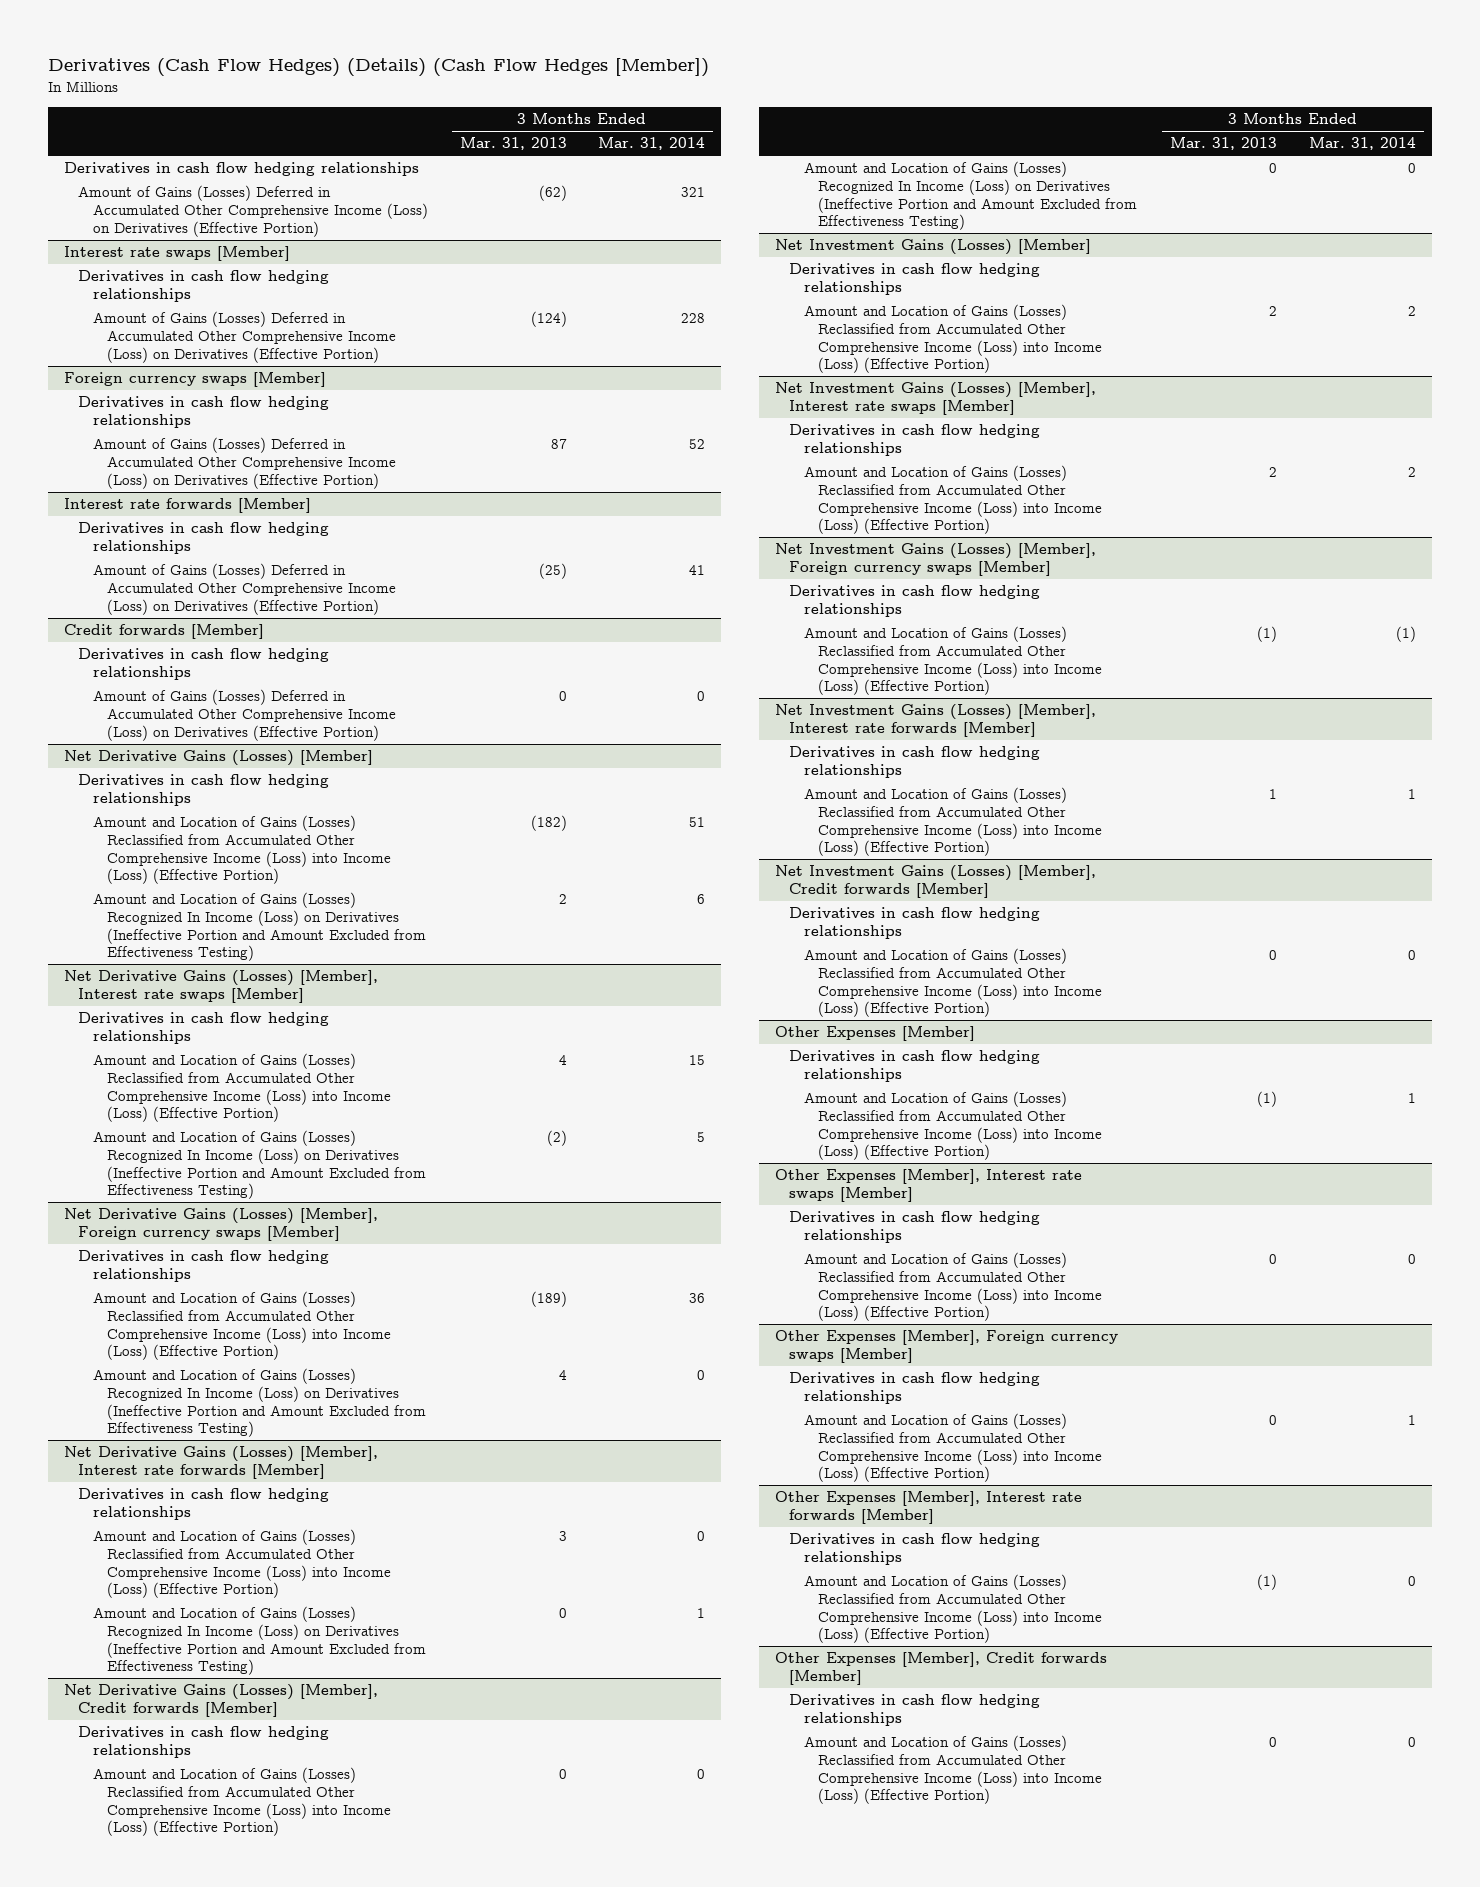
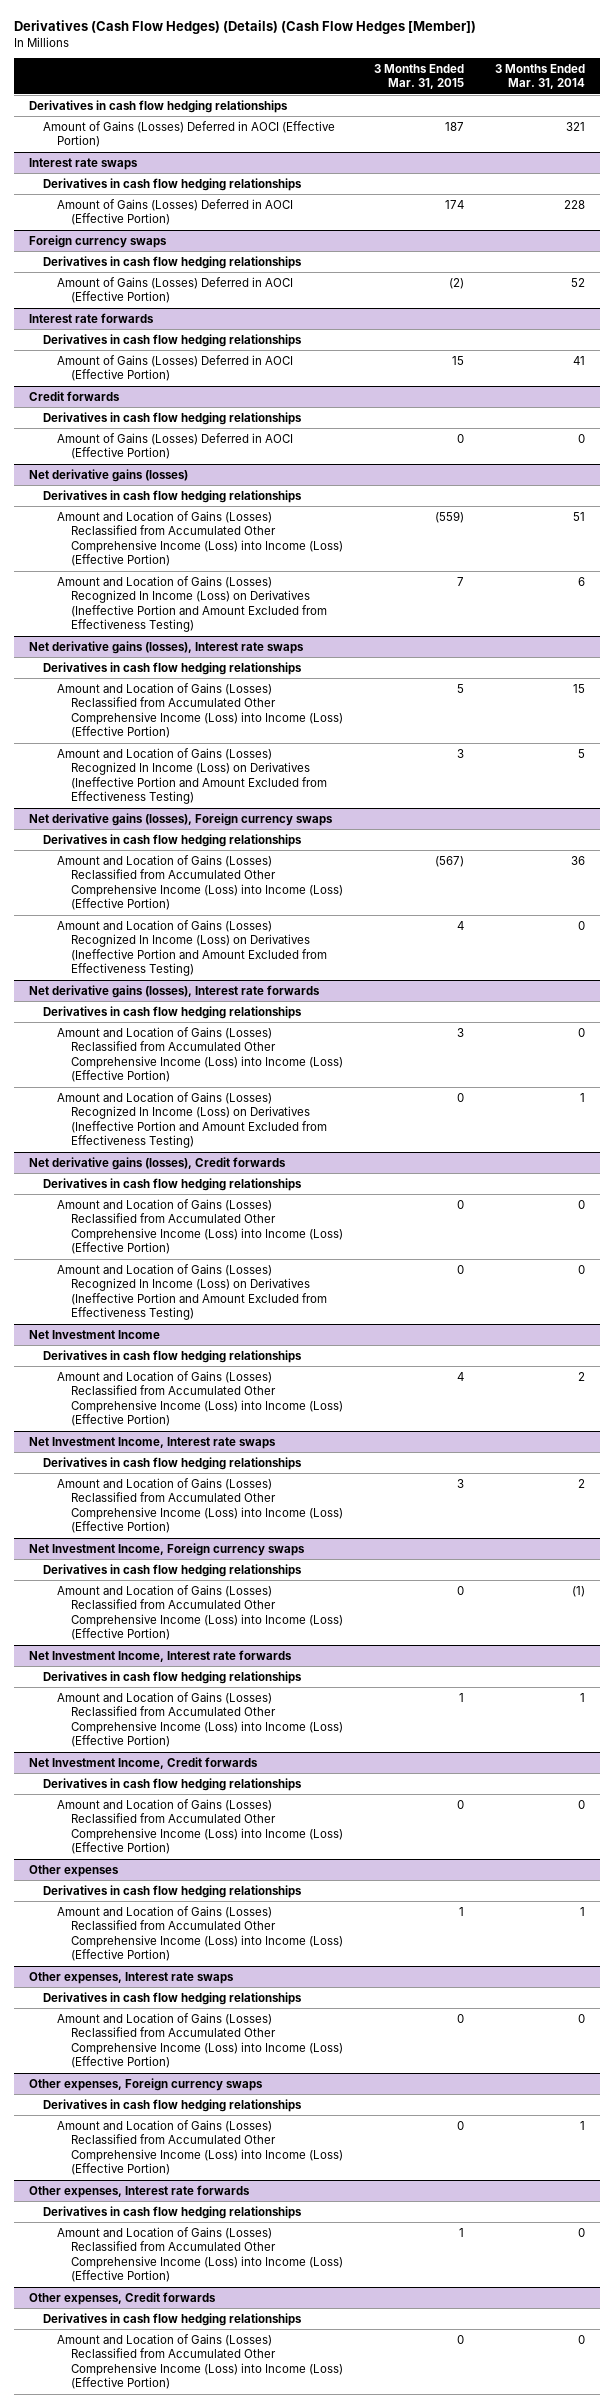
- | 3 Months Ended Mar. 31, 2013 | 3 Months Ended Mar. 31, 2014
+ | 3 Months Ended Mar. 31, 2015 | 3 Months Ended Mar. 31, 2014
- Amount of Gains (Losses) Deferred in Accumulated Other Comprehensive Income (Loss) on Derivatives (Effective Portion) | (62) | 321
- Interest rate swaps [Member]
+ Amount of Gains (Losses) Deferred in AOCI (Effective Portion) | 187 | 321
+ Interest rate swaps
- Amount of Gains (Losses) Deferred in Accumulated Other Comprehensive Income (Loss) on Derivatives (Effective Portion) | (124) | 228
- Foreign currency swaps [Member]
+ Amount of Gains (Losses) Deferred in AOCI (Effective Portion) | 174 | 228
+ Foreign currency swaps
- Amount of Gains (Losses) Deferred in Accumulated Other Comprehensive Income (Loss) on Derivatives (Effective Portion) | 87 | 52
- Interest rate forwards [Member]
+ Amount of Gains (Losses) Deferred in AOCI (Effective Portion) | (2) | 52
+ Interest rate forwards
- Amount of Gains (Losses) Deferred in Accumulated Other Comprehensive Income (Loss) on Derivatives (Effective Portion) | (25) | 41
- Credit forwards [Member]
+ Amount of Gains (Losses) Deferred in AOCI (Effective Portion) | 15 | 41
+ Credit forwards
- Amount of Gains (Losses) Deferred in Accumulated Other Comprehensive Income (Loss) on Derivatives (Effective Portion) | 0 | 0
- Net Derivative Gains (Losses) [Member]
+ Amount of Gains (Losses) Deferred in AOCI (Effective Portion) | 0 | 0
+ Net derivative gains (losses)
- Net Derivative Gains (Losses) [Member], Interest rate swaps [Member]
+ Net derivative gains (losses), Interest rate swaps
- Net Derivative Gains (Losses) [Member], Foreign currency swaps [Member]
+ Net derivative gains (losses), Foreign currency swaps
- Net Derivative Gains (Losses) [Member], Interest rate forwards [Member]
+ Net derivative gains (losses), Interest rate forwards
- Net Derivative Gains (Losses) [Member], Credit forwards [Member]
+ Net derivative gains (losses), Credit forwards
- Net Investment Gains (Losses) [Member]
+ Net Investment Income
- Net Investment Gains (Losses) [Member], Interest rate swaps [Member]
+ Net Investment Income, Interest rate swaps
- Net Investment Gains (Losses) [Member], Foreign currency swaps [Member]
+ Net Investment Income, Foreign currency swaps
- Net Investment Gains (Losses) [Member], Interest rate forwards [Member]
+ Net Investment Income, Interest rate forwards
- Net Investment Gains (Losses) [Member], Credit forwards [Member]
+ Net Investment Income, Credit forwards
- Other Expenses [Member]
+ Other expenses
- Other Expenses [Member], Interest rate swaps [Member]
+ Other expenses, Interest rate swaps
- Other Expenses [Member], Foreign currency swaps [Member]
+ Other expenses, Foreign currency swaps
- Other Expenses [Member], Interest rate forwards [Member]
+ Other expenses, Interest rate forwards
- Other Expenses [Member], Credit forwards [Member]
+ Other expenses, Credit forwards

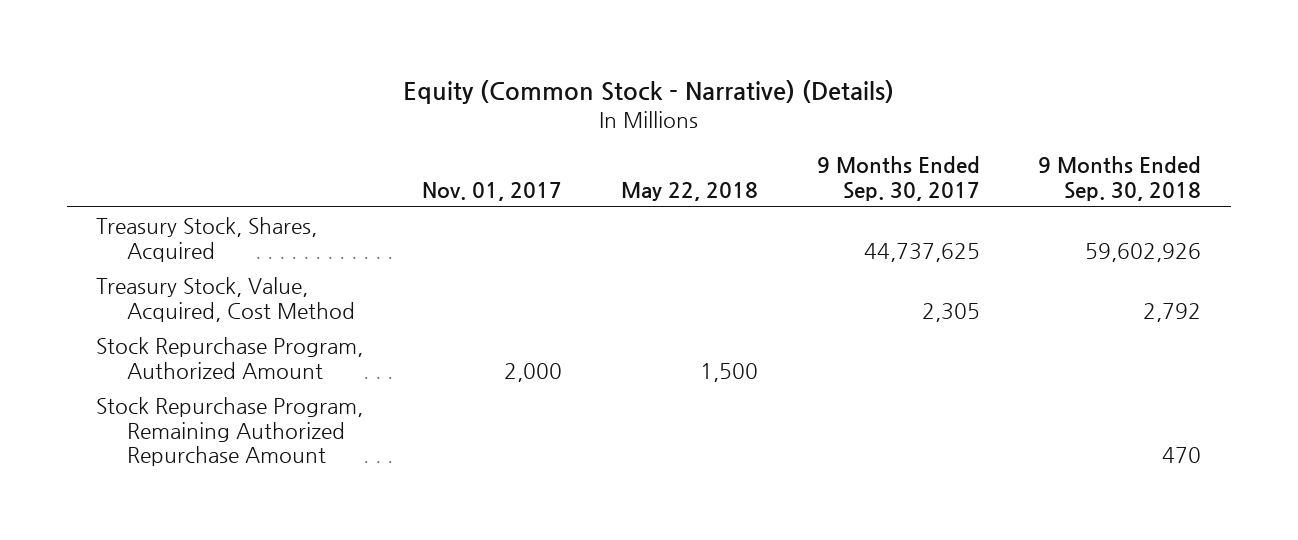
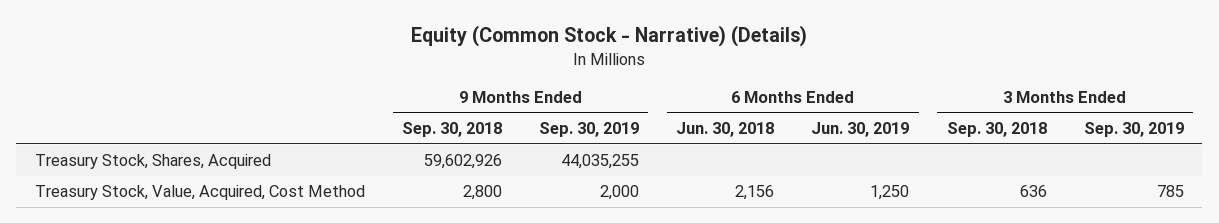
- | Nov. 01, 2017 | May 22, 2018 | 9 Months Ended Sep. 30, 2017 | 9 Months Ended Sep. 30, 2018
+ | 9 Months Ended Sep. 30, 2018 | 9 Months Ended Sep. 30, 2019 | 6 Months Ended Jun. 30, 2018 | 6 Months Ended Jun. 30, 2019 | 3 Months Ended Sep. 30, 2018 | 3 Months Ended Sep. 30, 2019
- Treasury Stock, Value, Acquired, Cost Method | | | 2,305 | 2,792
- Stock Repurchase Program, Authorized Amount | 2,000 | 1,500 | |
- Stock Repurchase Program, Remaining Authorized Repurchase Amount | | | | 470
+ Treasury Stock, Value, Acquired, Cost Method | 2,800 | 2,000 | 2,156 | 1,250 | 636 | 785

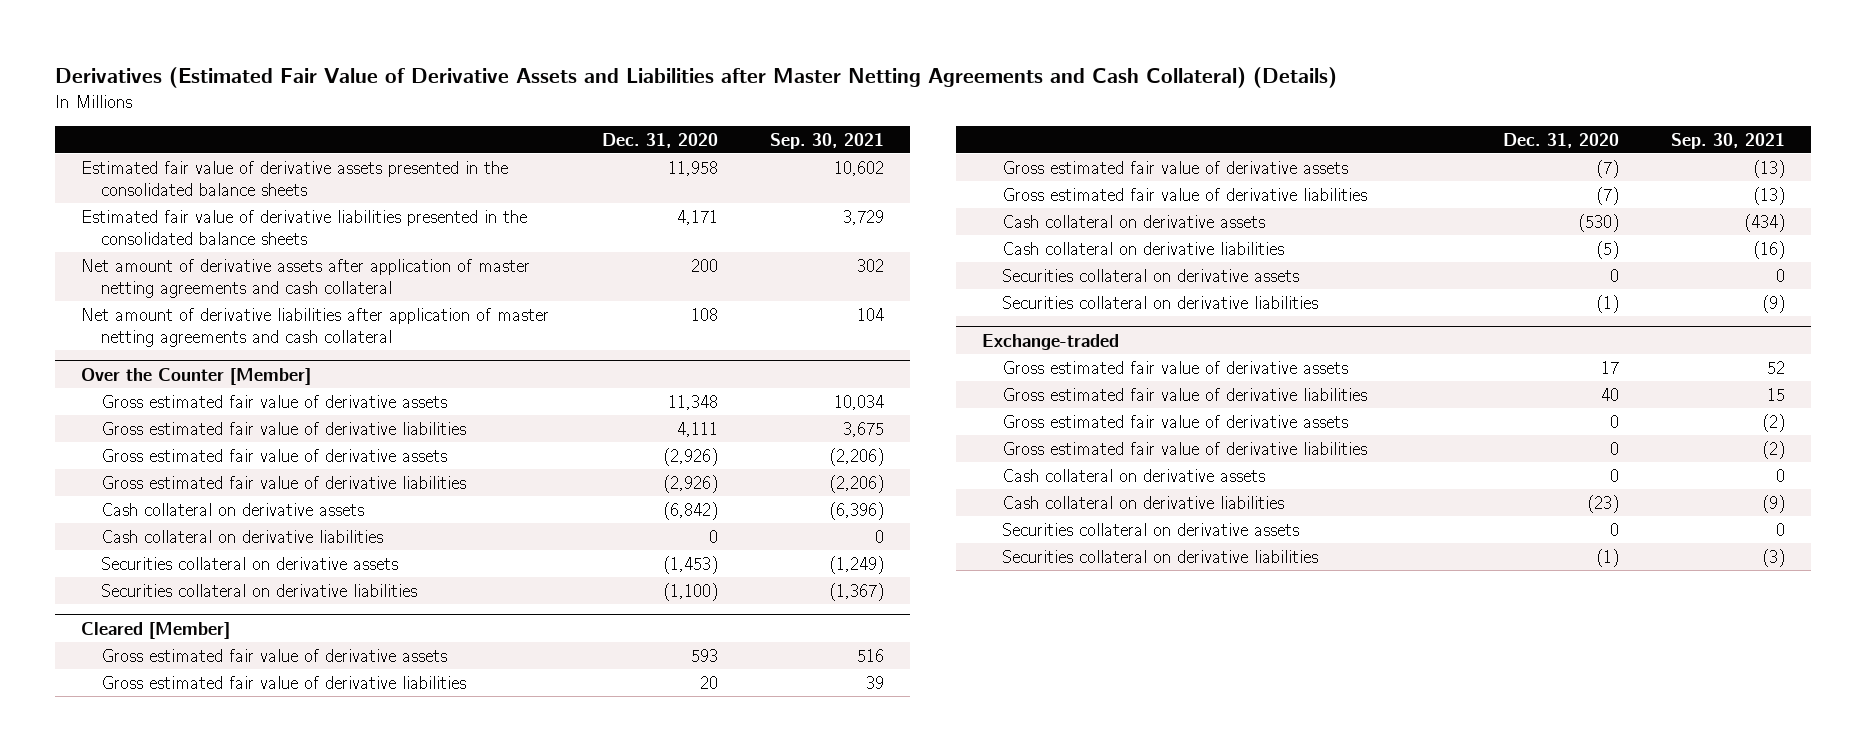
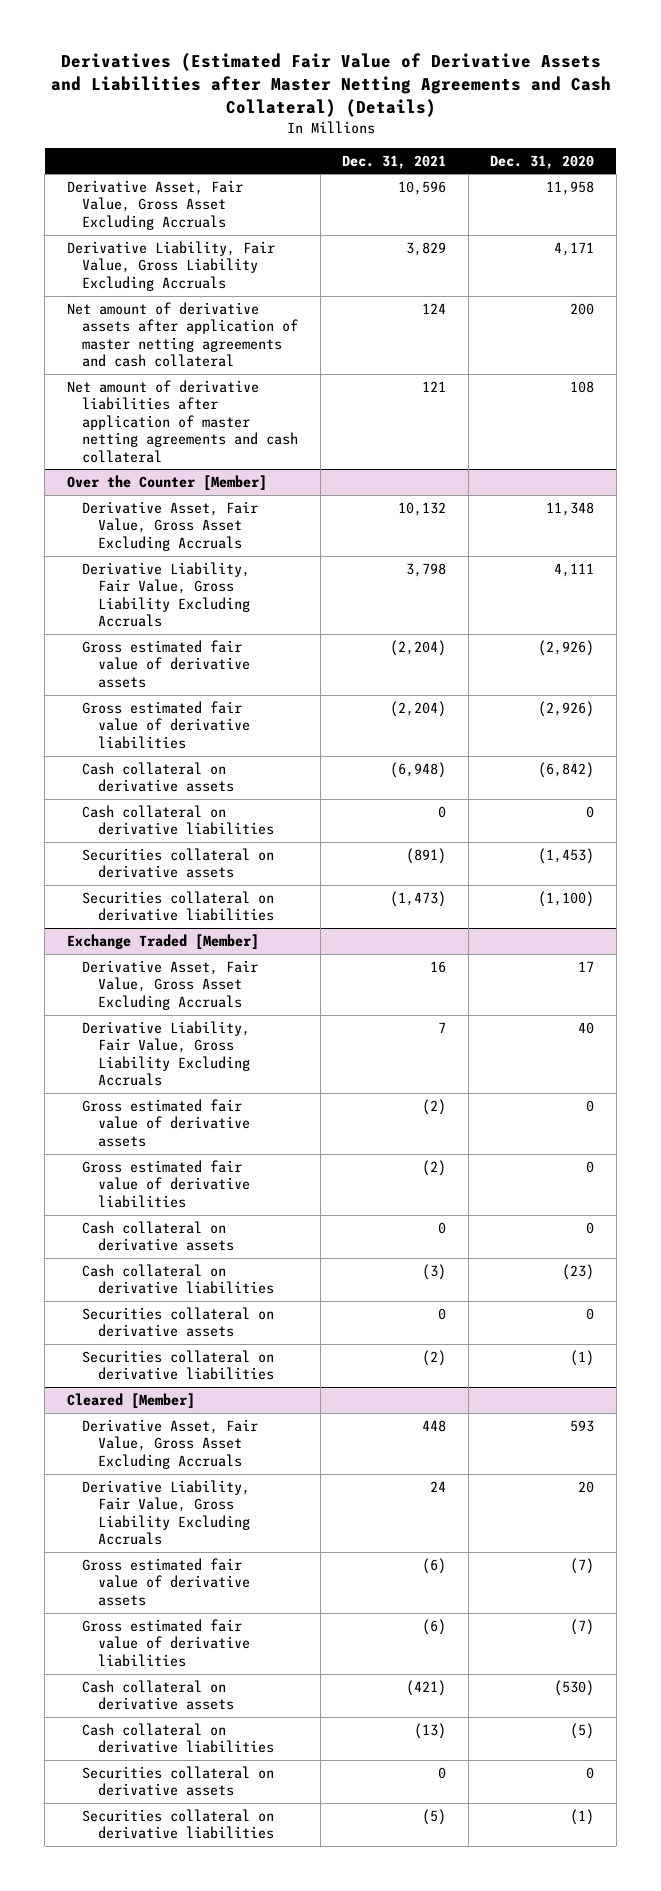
- | Dec. 31, 2020 | Sep. 30, 2021
+ | Dec. 31, 2021 | Dec. 31, 2020
- Estimated fair value of derivative assets presented in the consolidated balance sheets | 11,958 | 10,602
- Estimated fair value of derivative liabilities presented in the consolidated balance sheets | 4,171 | 3,729
+ Derivative Asset, Fair Value, Gross Asset Excluding Accruals | 10,596 | 11,958
+ Derivative Liability, Fair Value, Gross Liability Excluding Accruals | 3,829 | 4,171
@ Over the Counter [Member]
- Gross estimated fair value of derivative assets | 11,348 | 10,034
- Gross estimated fair value of derivative liabilities | 4,111 | 3,675
+ Derivative Asset, Fair Value, Gross Asset Excluding Accruals | 10,132 | 11,348
+ Derivative Liability, Fair Value, Gross Liability Excluding Accruals | 3,798 | 4,111
+ Exchange Traded [Member]
+ Derivative Asset, Fair Value, Gross Asset Excluding Accruals | 16 | 17
+ Derivative Liability, Fair Value, Gross Liability Excluding Accruals | 7 | 40
+ Gross estimated fair value of derivative assets | (2) | 0
+ Gross estimated fair value of derivative liabilities | (2) | 0
+ Cash collateral on derivative assets | 0 | 0
+ Cash collateral on derivative liabilities | (3) | (23)
+ Securities collateral on derivative assets | 0 | 0
+ Securities collateral on derivative liabilities | (2) | (1)
@ Cleared [Member]
- Gross estimated fair value of derivative assets | 593 | 516
- Gross estimated fair value of derivative liabilities | 20 | 39
+ Derivative Asset, Fair Value, Gross Asset Excluding Accruals | 448 | 593
+ Derivative Liability, Fair Value, Gross Liability Excluding Accruals | 24 | 20
- Exchange-traded
- Gross estimated fair value of derivative assets | 17 | 52
- Gross estimated fair value of derivative liabilities | 40 | 15
- Gross estimated fair value of derivative assets | 0 | (2)
- Gross estimated fair value of derivative liabilities | 0 | (2)
- Cash collateral on derivative assets | 0 | 0
- Cash collateral on derivative liabilities | (23) | (9)
- Securities collateral on derivative assets | 0 | 0
- Securities collateral on derivative liabilities | (1) | (3)

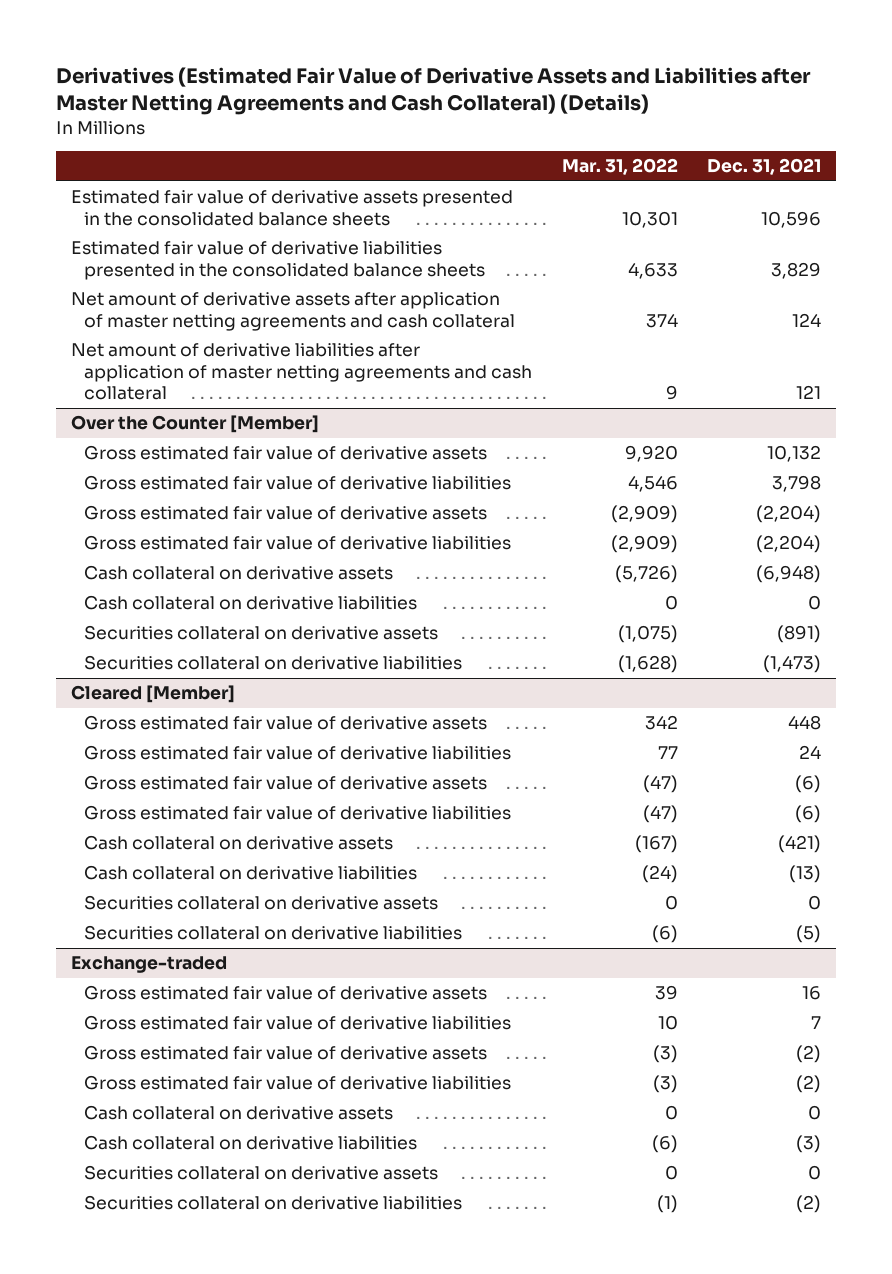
- | Dec. 31, 2021 | Dec. 31, 2020
+ | Mar. 31, 2022 | Dec. 31, 2021
- Derivative Asset, Fair Value, Gross Asset Excluding Accruals | 10,596 | 11,958
- Derivative Liability, Fair Value, Gross Liability Excluding Accruals | 3,829 | 4,171
+ Estimated fair value of derivative assets presented in the consolidated balance sheets | 10,301 | 10,596
+ Estimated fair value of derivative liabilities presented in the consolidated balance sheets | 4,633 | 3,829
@ Over the Counter [Member]
- Derivative Asset, Fair Value, Gross Asset Excluding Accruals | 10,132 | 11,348
- Derivative Liability, Fair Value, Gross Liability Excluding Accruals | 3,798 | 4,111
+ Gross estimated fair value of derivative assets | 9,920 | 10,132
+ Gross estimated fair value of derivative liabilities | 4,546 | 3,798
- Exchange Traded [Member]
- Derivative Asset, Fair Value, Gross Asset Excluding Accruals | 16 | 17
- Derivative Liability, Fair Value, Gross Liability Excluding Accruals | 7 | 40
- Gross estimated fair value of derivative assets | (2) | 0
- Gross estimated fair value of derivative liabilities | (2) | 0
- Cash collateral on derivative assets | 0 | 0
- Cash collateral on derivative liabilities | (3) | (23)
- Securities collateral on derivative assets | 0 | 0
- Securities collateral on derivative liabilities | (2) | (1)
@ Cleared [Member]
- Derivative Asset, Fair Value, Gross Asset Excluding Accruals | 448 | 593
- Derivative Liability, Fair Value, Gross Liability Excluding Accruals | 24 | 20
+ Gross estimated fair value of derivative assets | 342 | 448
+ Gross estimated fair value of derivative liabilities | 77 | 24
+ Exchange-traded
+ Gross estimated fair value of derivative assets | 39 | 16
+ Gross estimated fair value of derivative liabilities | 10 | 7
+ Gross estimated fair value of derivative assets | (3) | (2)
+ Gross estimated fair value of derivative liabilities | (3) | (2)
+ Cash collateral on derivative assets | 0 | 0
+ Cash collateral on derivative liabilities | (6) | (3)
+ Securities collateral on derivative assets | 0 | 0
+ Securities collateral on derivative liabilities | (1) | (2)

